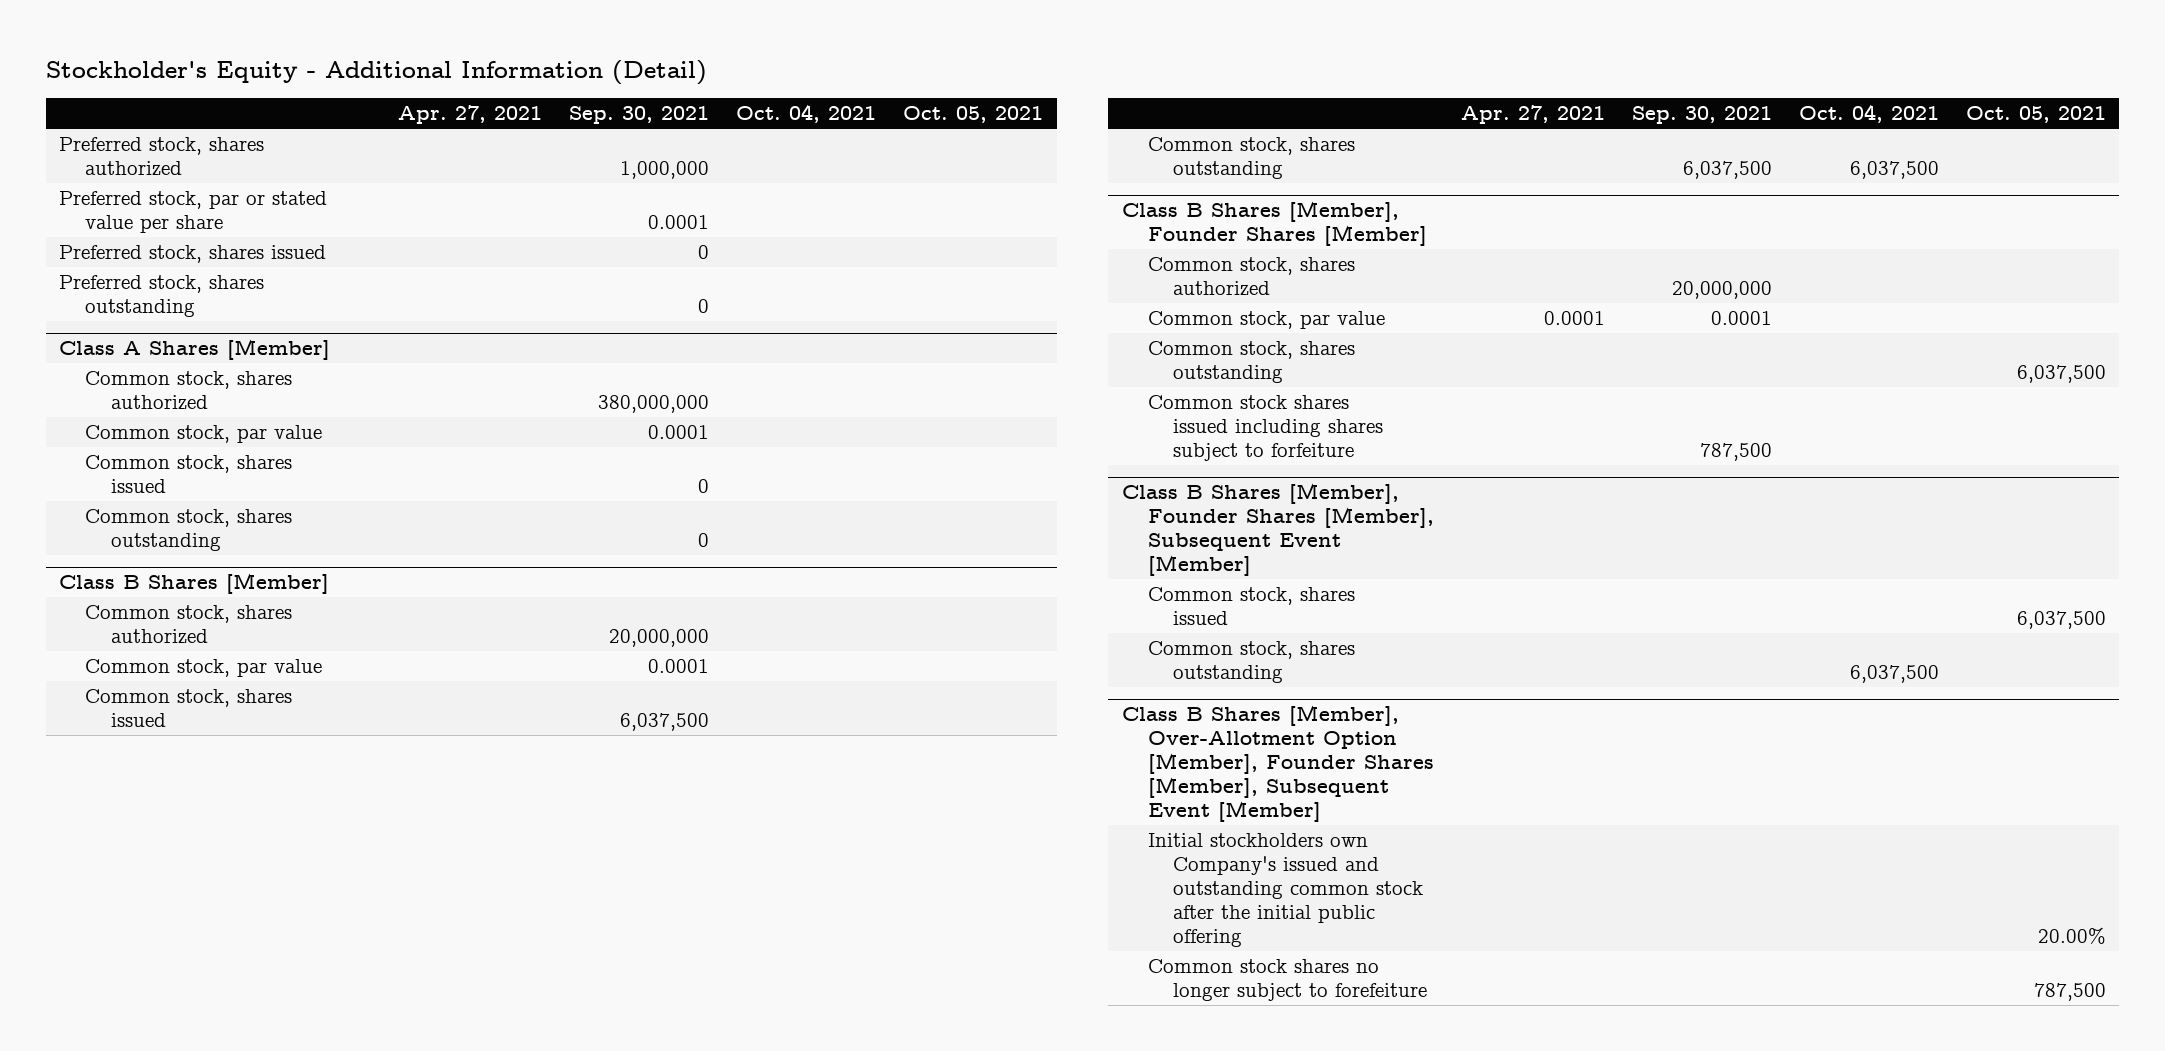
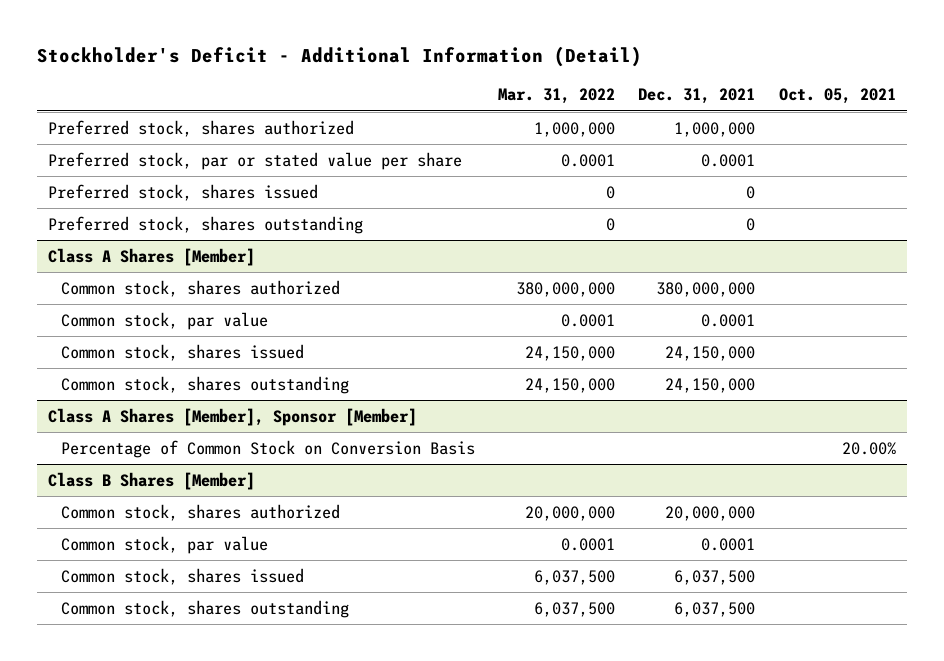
- Stockholder's Equity - Additional Information (Detail)
+ Stockholder's Deficit - Additional Information (Detail)
- | Apr. 27, 2021 | Sep. 30, 2021 | Oct. 04, 2021 | Oct. 05, 2021
+ | Mar. 31, 2022 | Dec. 31, 2021 | Oct. 05, 2021
+ Class A Shares [Member], Sponsor [Member]
+ Percentage of Common Stock on Conversion Basis | | | 20.00%
- Class B Shares [Member], Founder Shares [Member]
- Common stock, shares authorized | | 20,000,000 | |
- Common stock, par value | 0.0001 | 0.0001 | |
- Common stock, shares outstanding | | | | 6,037,500
- Common stock shares issued including shares subject to forfeiture | | 787,500 | |
- Class B Shares [Member], Founder Shares [Member], Subsequent Event [Member]
- Common stock, shares issued | | | | 6,037,500
- Common stock, shares outstanding | | | 6,037,500 |
- Class B Shares [Member], Over-Allotment Option [Member], Founder Shares [Member], Subsequent Event [Member]
- Initial stockholders own Company's issued and outstanding common stock after the initial public offering | | | | 20.00%
- Common stock shares no longer subject to forefeiture | | | | 787,500

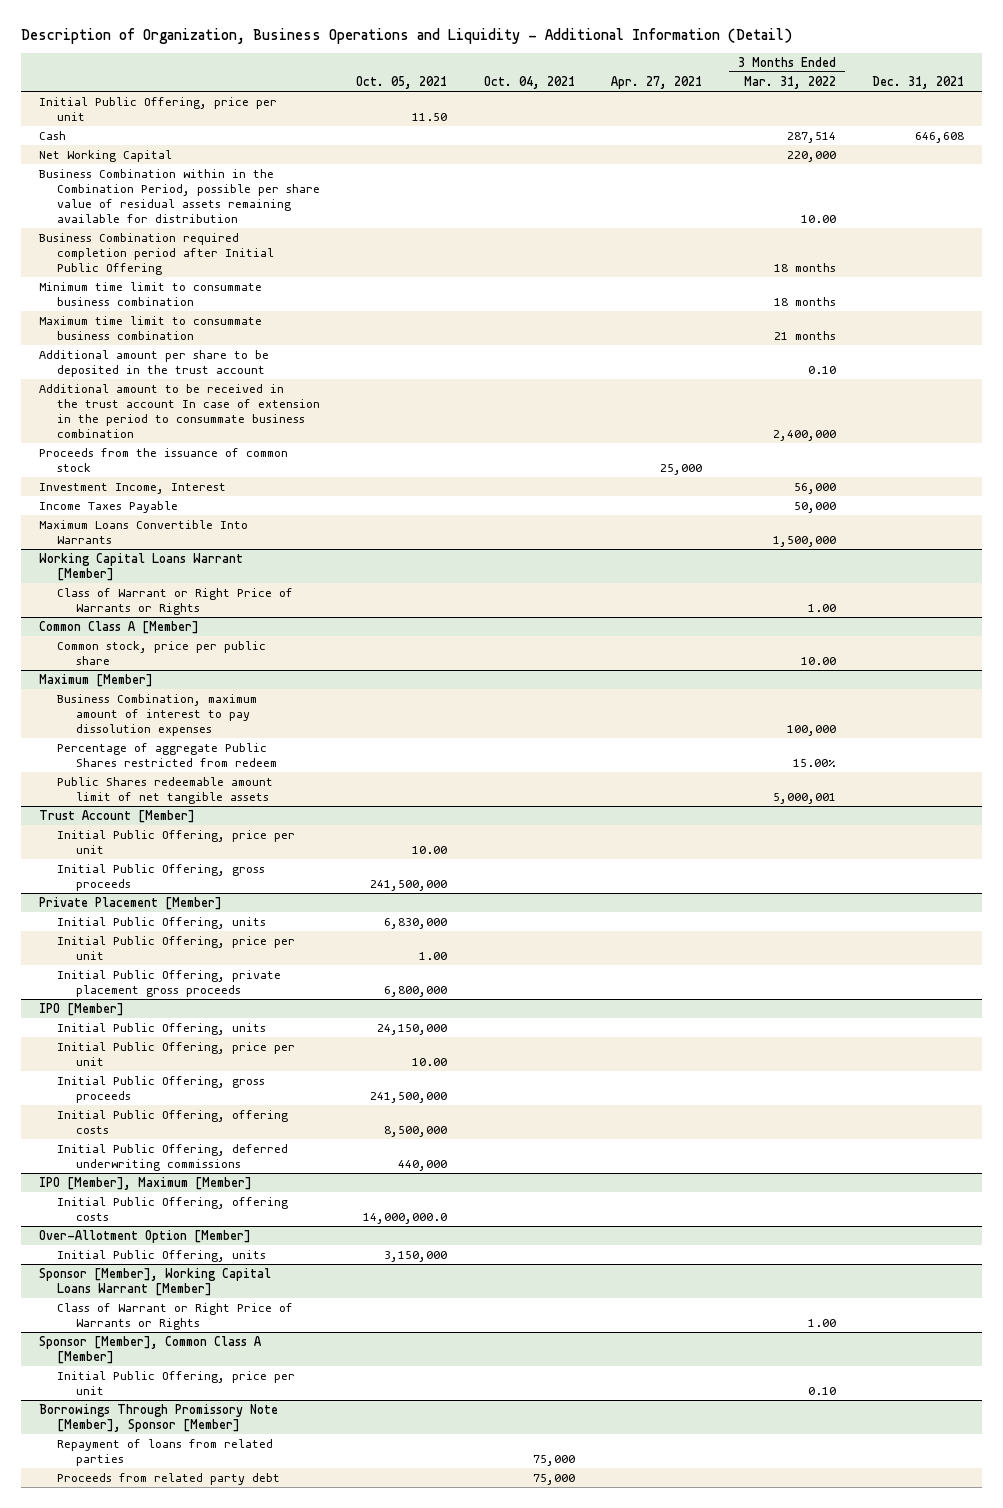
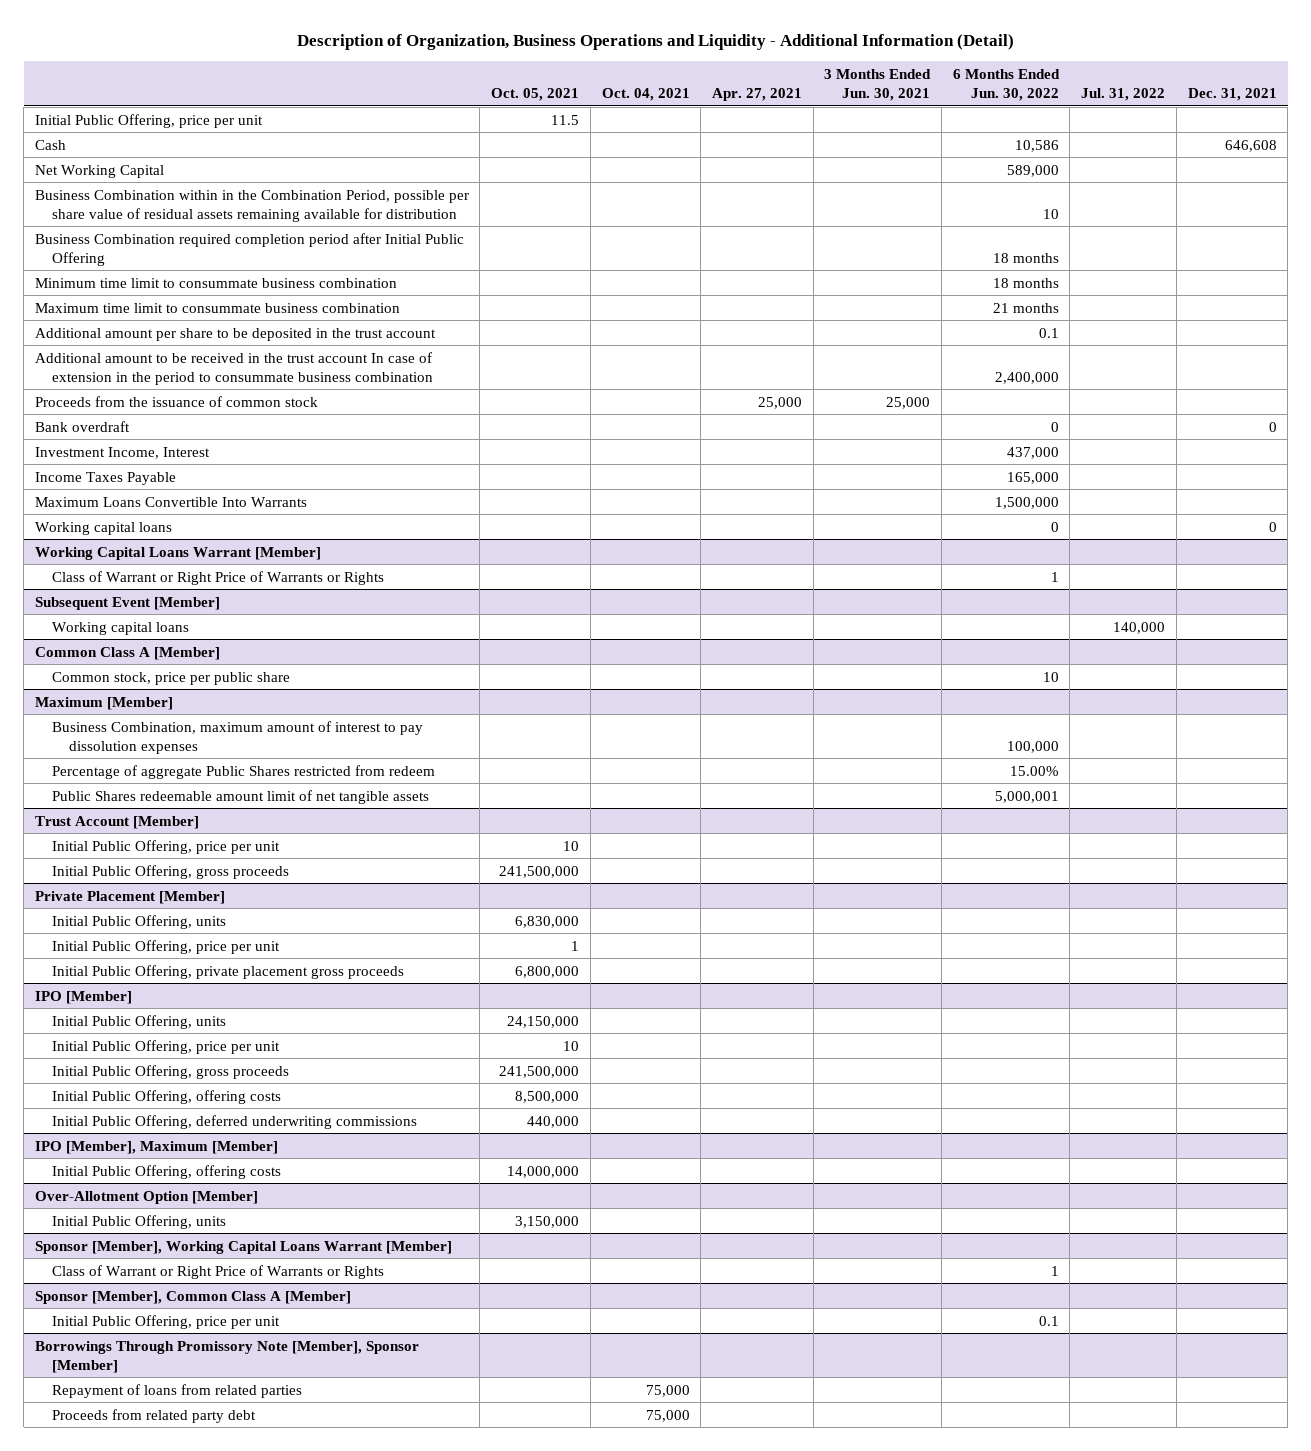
- | Oct. 05, 2021 | Oct. 04, 2021 | Apr. 27, 2021 | 3 Months Ended Mar. 31, 2022 | Dec. 31, 2021
+ | Oct. 05, 2021 | Oct. 04, 2021 | Apr. 27, 2021 | 3 Months Ended Jun. 30, 2021 | 6 Months Ended Jun. 30, 2022 | Jul. 31, 2022 | Dec. 31, 2021
- Initial Public Offering, price per unit | 11.50 | | | |
+ Initial Public Offering, price per unit | 11.5 | | | | | |
+ Bank overdraft | | | | | 0 | | 0
+ Working capital loans | | | | | 0 | | 0
+ Subsequent Event [Member]
+ Working capital loans | | | | | | 140,000 |
@ Trust Account [Member]
- Initial Public Offering, price per unit | 10.00 | | | |
+ Initial Public Offering, price per unit | 10 | | | | | |
@ Private Placement [Member]
- Initial Public Offering, price per unit | 1.00 | | | |
+ Initial Public Offering, price per unit | 1 | | | | | |
@ IPO [Member]
- Initial Public Offering, price per unit | 10.00 | | | |
+ Initial Public Offering, price per unit | 10 | | | | | |
@ IPO [Member], Maximum [Member]
- Initial Public Offering, offering costs | 14,000,000.0 | | | |
+ Initial Public Offering, offering costs | 14,000,000 | | | | | |

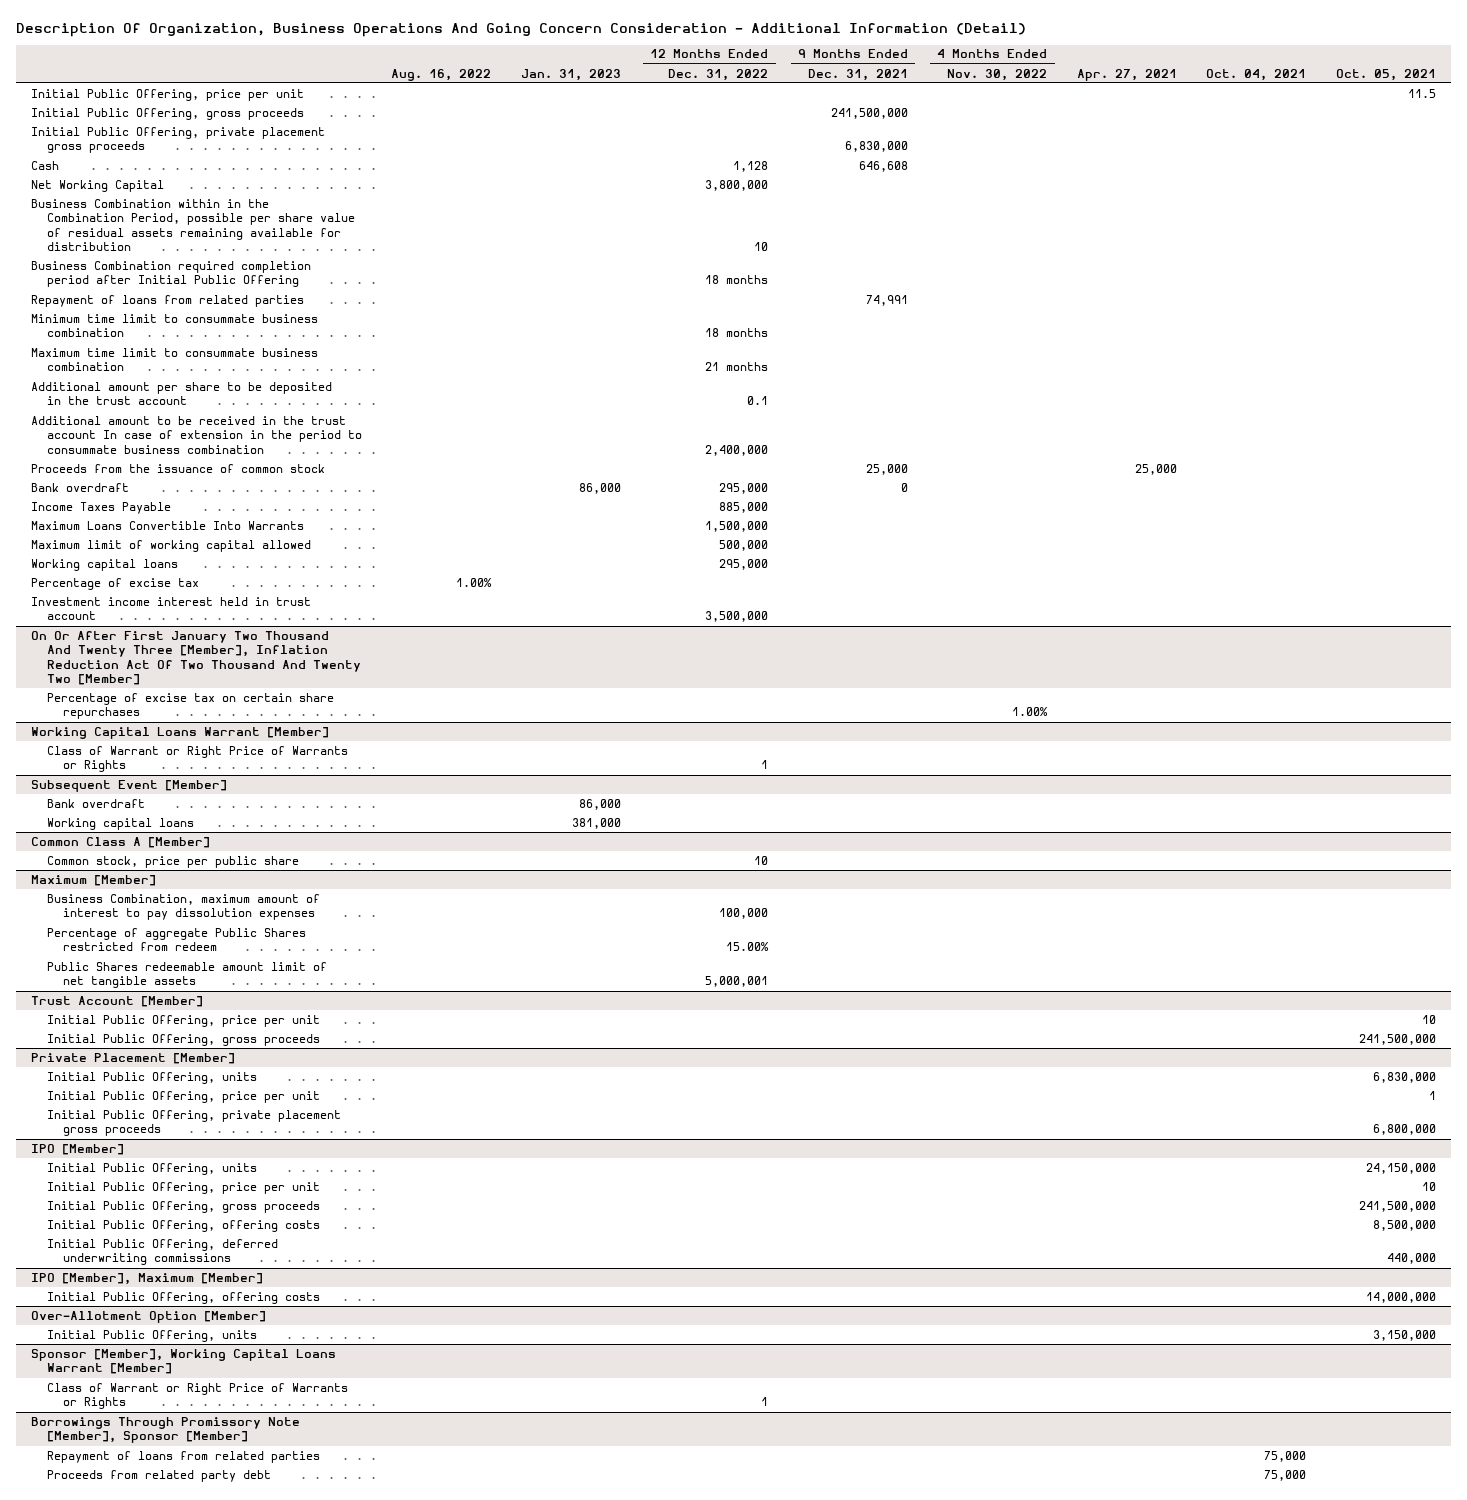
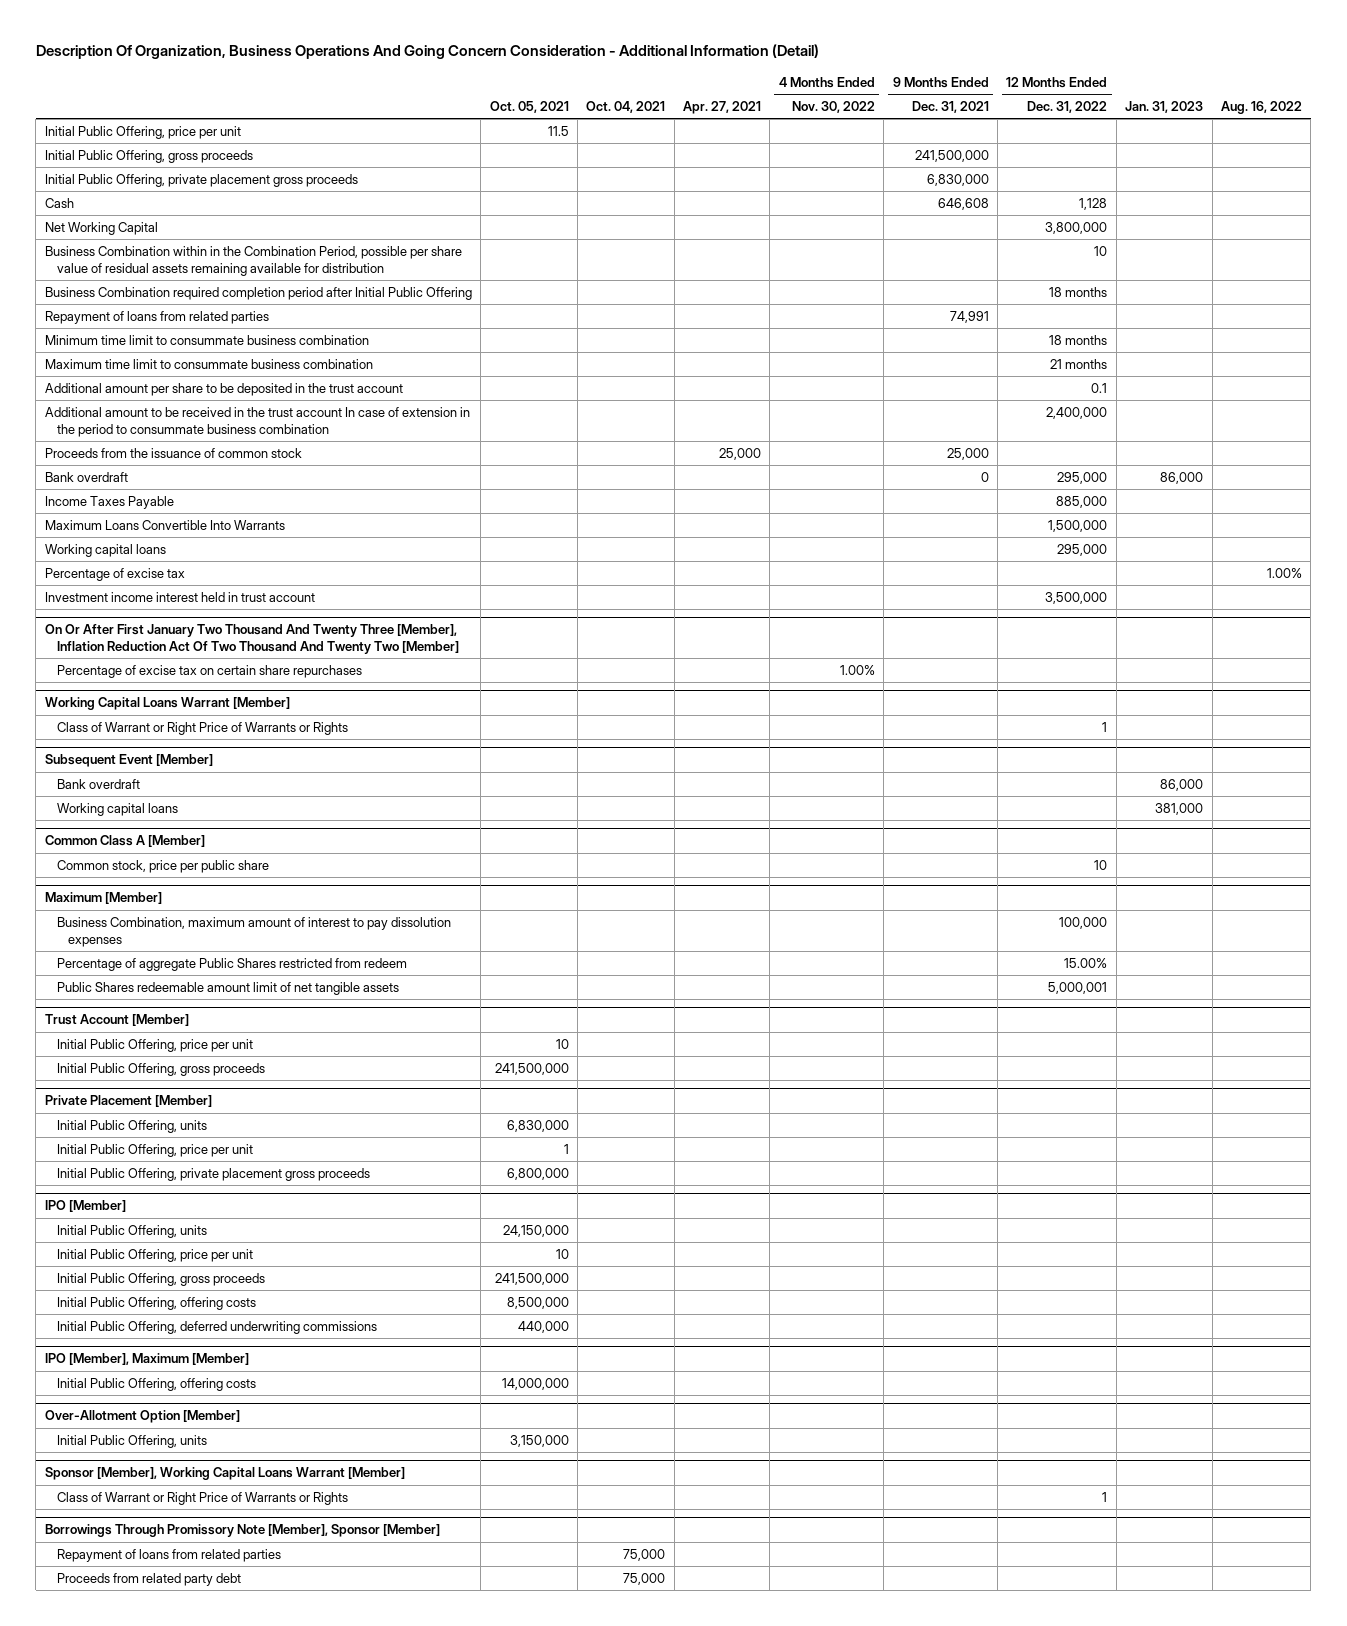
- | Aug. 16, 2022 | Jan. 31, 2023 | 12 Months Ended Dec. 31, 2022 | 9 Months Ended Dec. 31, 2021 | 4 Months Ended Nov. 30, 2022 | Apr. 27, 2021 | Oct. 04, 2021 | Oct. 05, 2021
+ | Oct. 05, 2021 | Oct. 04, 2021 | Apr. 27, 2021 | 4 Months Ended Nov. 30, 2022 | 9 Months Ended Dec. 31, 2021 | 12 Months Ended Dec. 31, 2022 | Jan. 31, 2023 | Aug. 16, 2022
- Maximum limit of working capital allowed | | | 500,000 | | | | |

